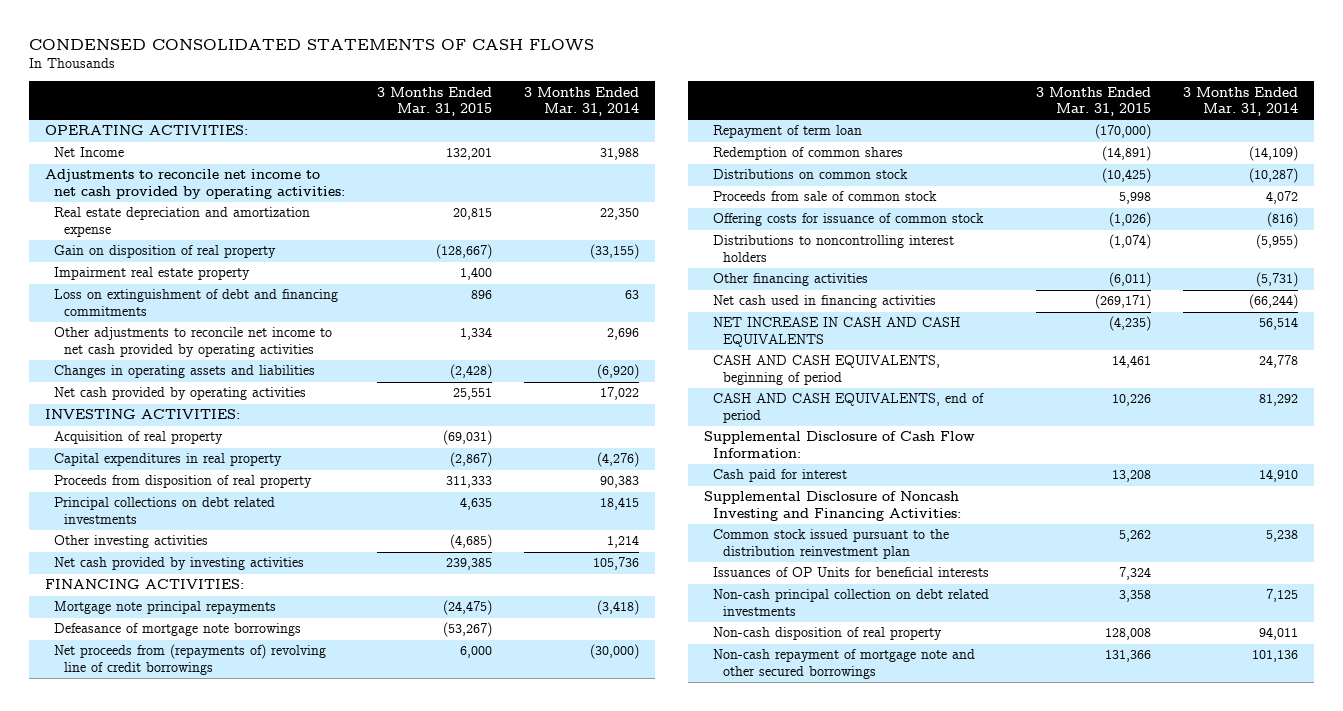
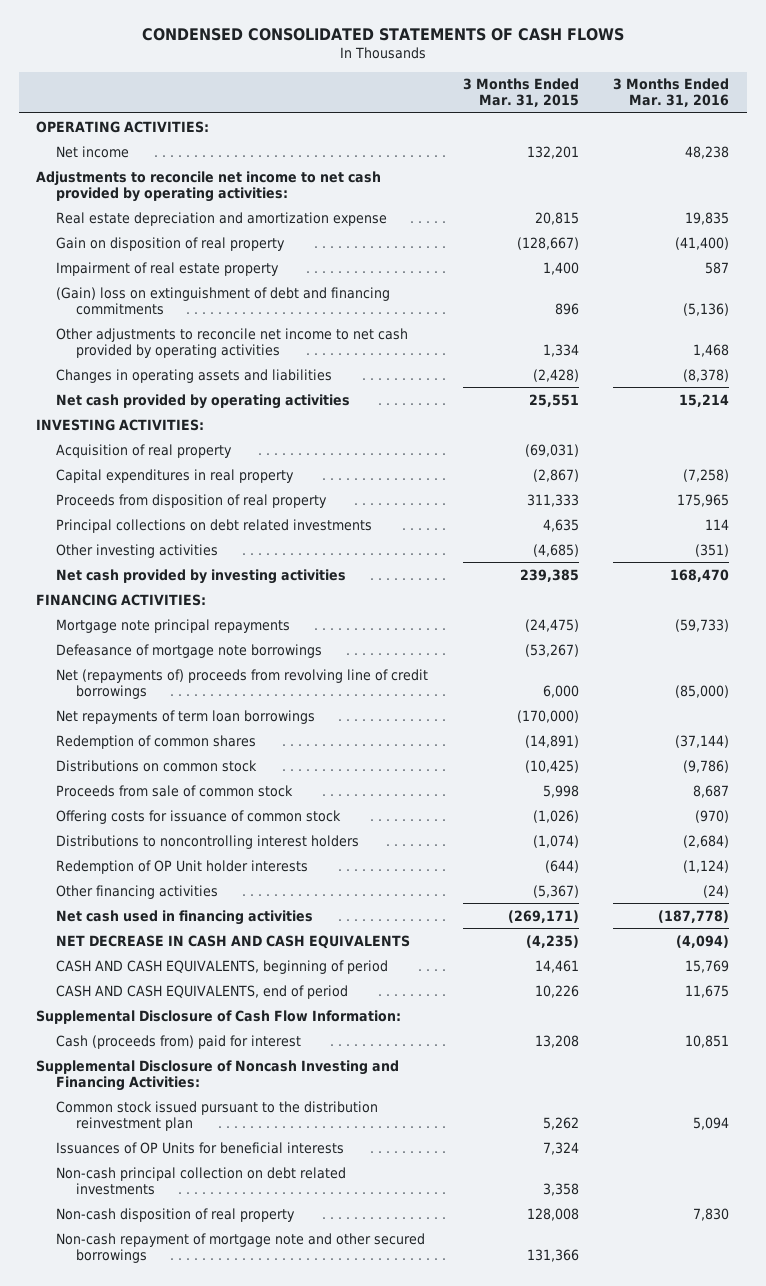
- | 3 Months Ended Mar. 31, 2015 | 3 Months Ended Mar. 31, 2014
+ | 3 Months Ended Mar. 31, 2015 | 3 Months Ended Mar. 31, 2016
- Net Income | 132,201 | 31,988
+ Net income | 132,201 | 48,238
- Impairment real estate property | 1,400 |
- Loss on extinguishment of debt and financing commitments | 896 | 63
+ Impairment of real estate property | 1,400 | 587
+ (Gain) loss on extinguishment of debt and financing commitments | 896 | (5,136)
- Net proceeds from (repayments of) revolving line of credit borrowings | 6,000 | (30,000)
- Repayment of term loan | (170,000) |
+ Net (repayments of) proceeds from revolving line of credit borrowings | 6,000 | (85,000)
+ Net repayments of term loan borrowings | (170,000) |
- Other financing activities | (6,011) | (5,731)
+ Redemption of OP Unit holder interests | (644) | (1,124)
+ Other financing activities | (5,367) | (24)
- NET INCREASE IN CASH AND CASH EQUIVALENTS | (4,235) | 56,514
+ NET DECREASE IN CASH AND CASH EQUIVALENTS | (4,235) | (4,094)
- Cash paid for interest | 13,208 | 14,910
+ Cash (proceeds from) paid for interest | 13,208 | 10,851

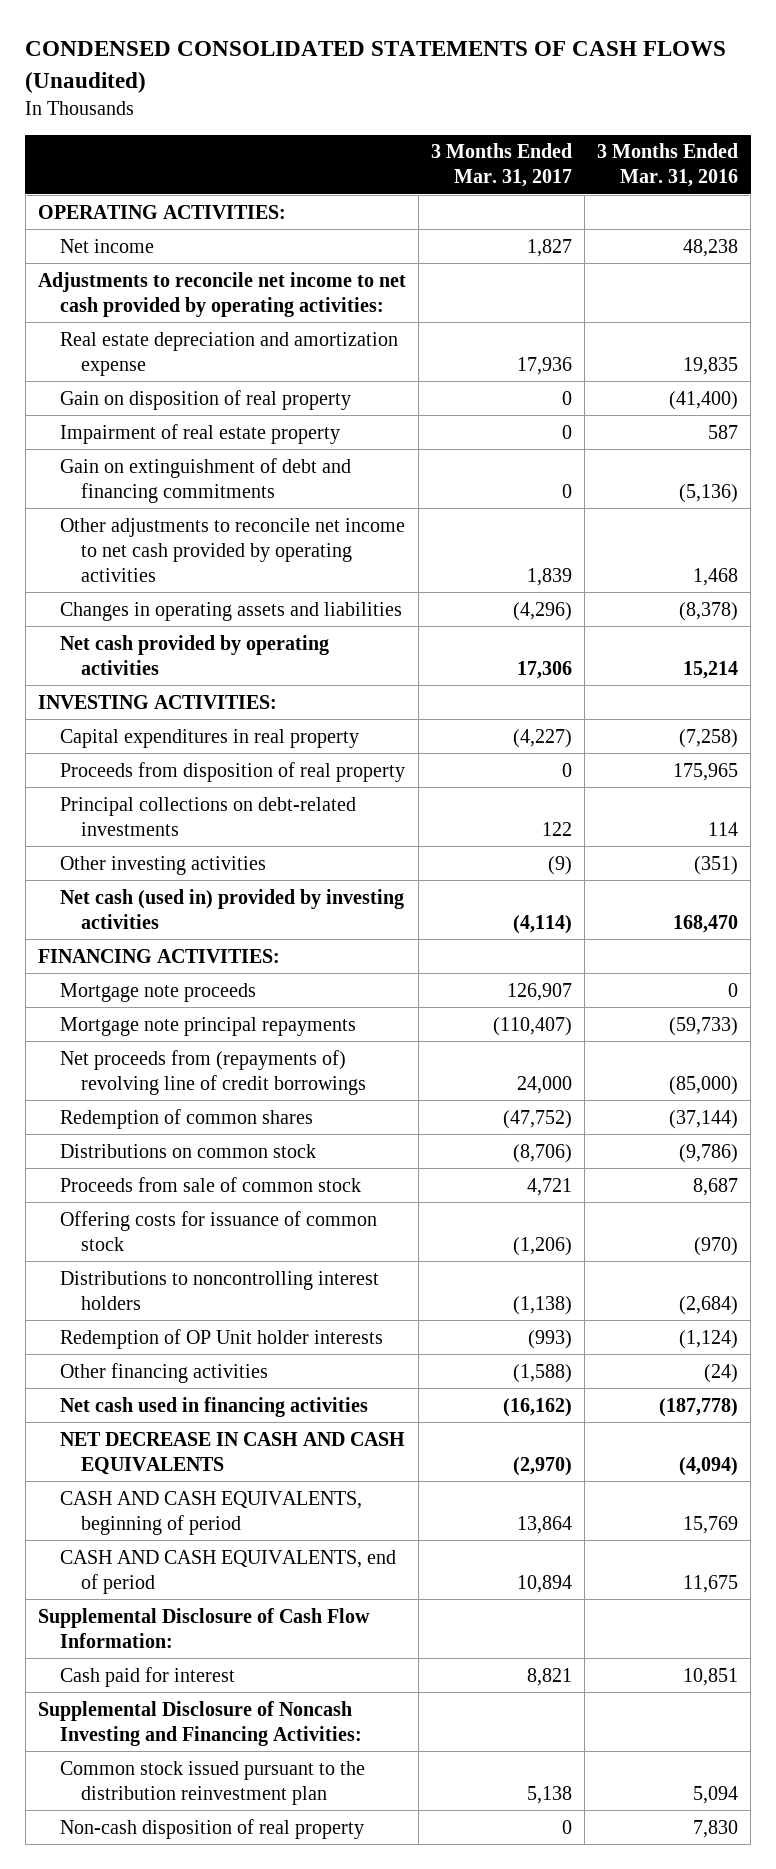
- CONDENSED CONSOLIDATED STATEMENTS OF CASH FLOWS
+ CONDENSED CONSOLIDATED STATEMENTS OF CASH FLOWS (Unaudited)
- | 3 Months Ended Mar. 31, 2015 | 3 Months Ended Mar. 31, 2016
+ | 3 Months Ended Mar. 31, 2017 | 3 Months Ended Mar. 31, 2016
- (Gain) loss on extinguishment of debt and financing commitments | 896 | (5,136)
+ Gain on extinguishment of debt and financing commitments | 0 | (5,136)
- Acquisition of real property | (69,031) |
- Principal collections on debt related investments | 4,635 | 114
+ Principal collections on debt-related investments | 122 | 114
- Net cash provided by investing activities | 239,385 | 168,470
+ Net cash (used in) provided by investing activities | (4,114) | 168,470
+ Mortgage note proceeds | 126,907 | 0
- Defeasance of mortgage note borrowings | (53,267) |
- Net (repayments of) proceeds from revolving line of credit borrowings | 6,000 | (85,000)
- Net repayments of term loan borrowings | (170,000) |
+ Net proceeds from (repayments of) revolving line of credit borrowings | 24,000 | (85,000)
- Cash (proceeds from) paid for interest | 13,208 | 10,851
+ Cash paid for interest | 8,821 | 10,851
- Issuances of OP Units for beneficial interests | 7,324 |
- Non-cash principal collection on debt related investments | 3,358 |
- Non-cash repayment of mortgage note and other secured borrowings | 131,366 |

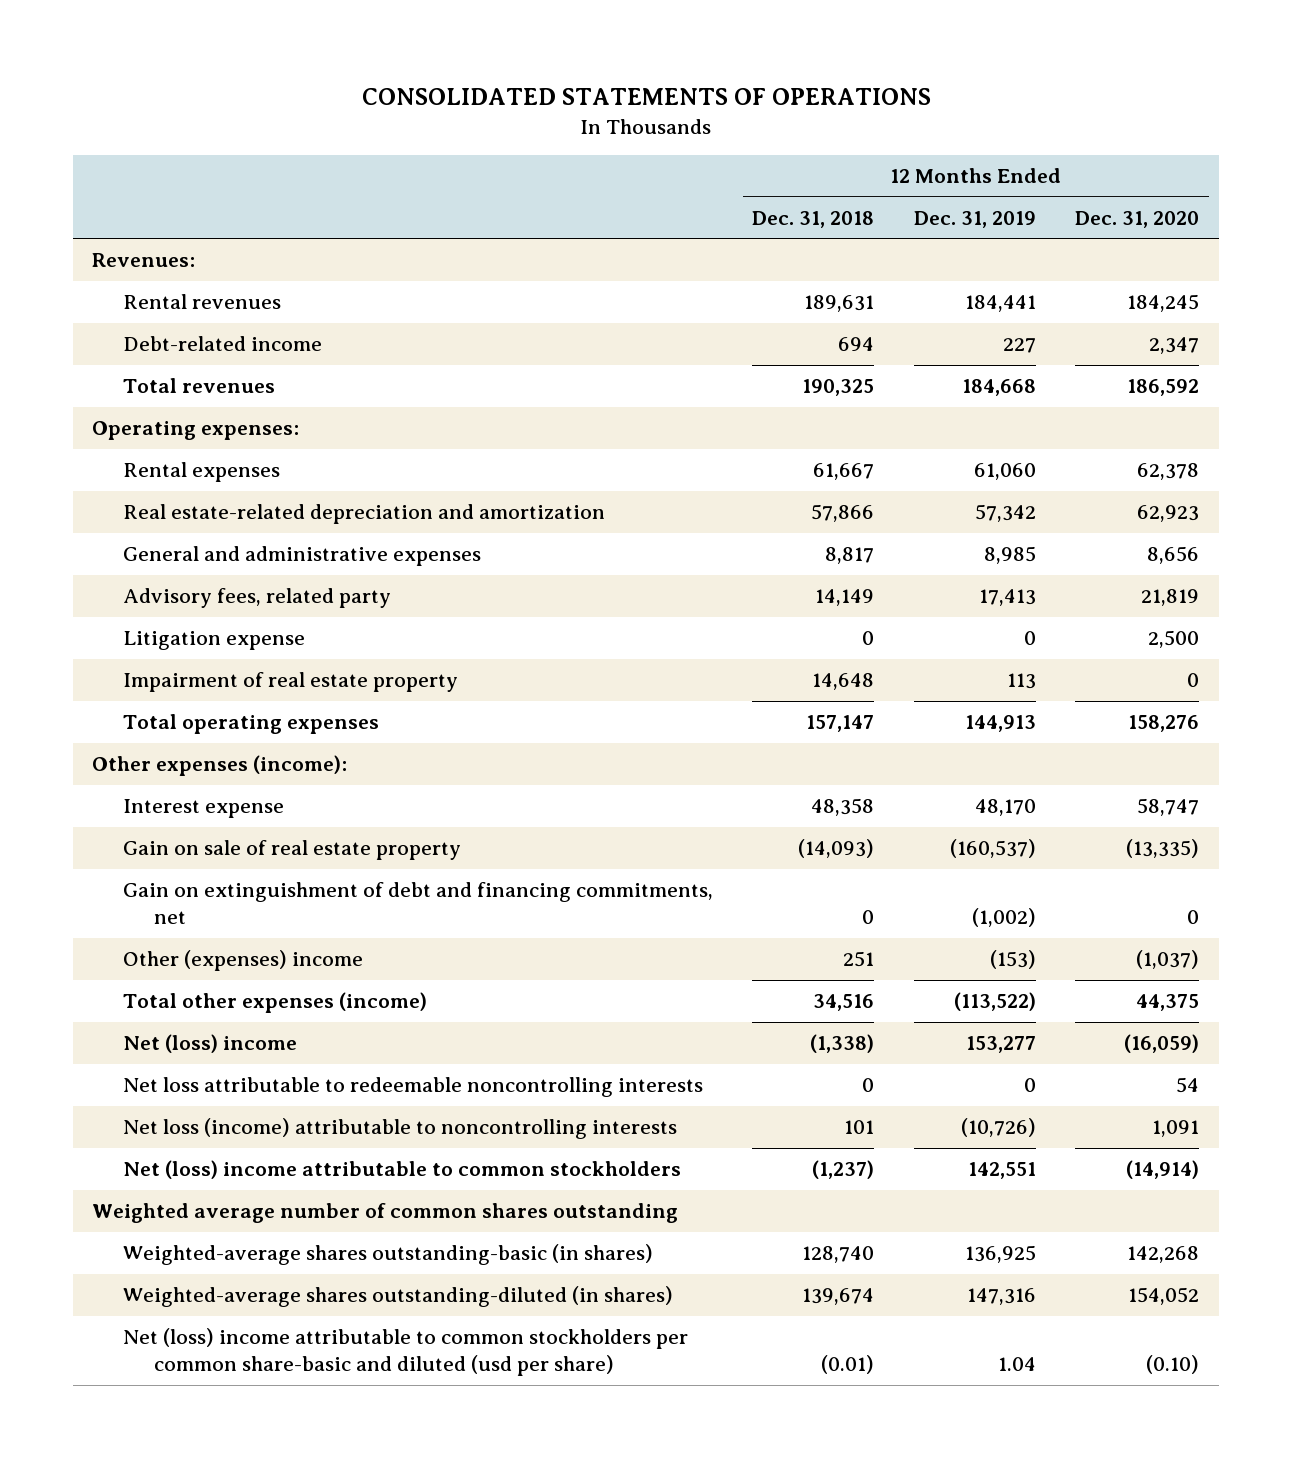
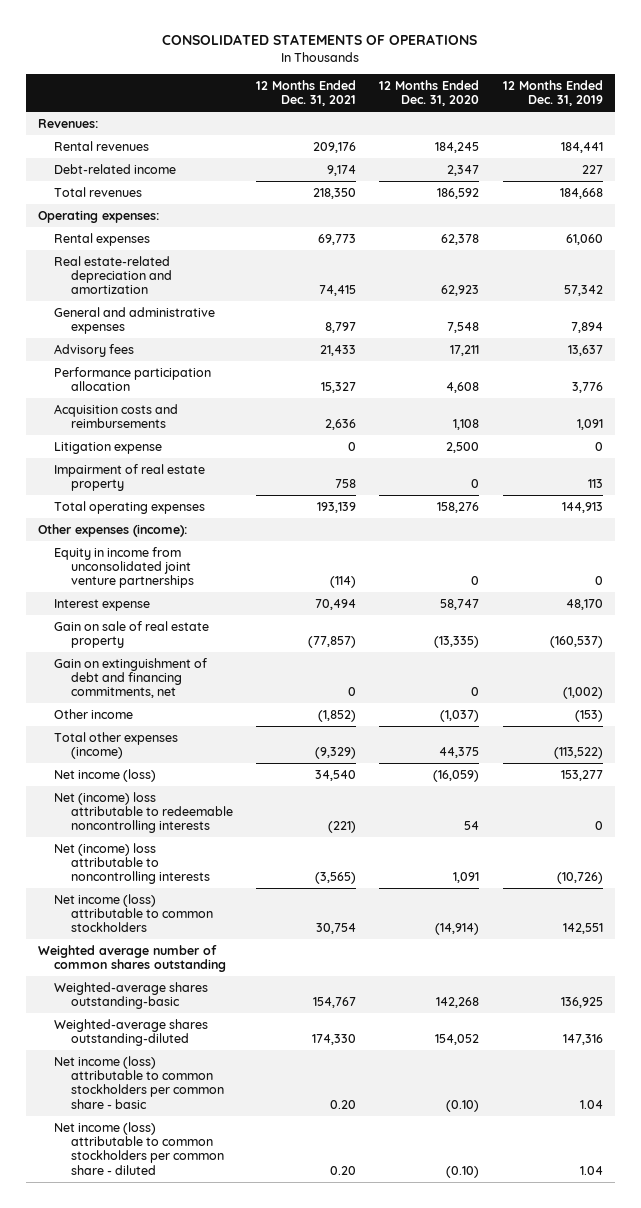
- | 12 Months Ended Dec. 31, 2018 | 12 Months Ended Dec. 31, 2019 | 12 Months Ended Dec. 31, 2020
+ | 12 Months Ended Dec. 31, 2021 | 12 Months Ended Dec. 31, 2020 | 12 Months Ended Dec. 31, 2019
- General and administrative expenses | 8,817 | 8,985 | 8,656
- Advisory fees, related party | 14,149 | 17,413 | 21,819
+ General and administrative expenses | 8,797 | 7,548 | 7,894
+ Advisory fees | 21,433 | 17,211 | 13,637
+ Performance participation allocation | 15,327 | 4,608 | 3,776
+ Acquisition costs and reimbursements | 2,636 | 1,108 | 1,091
+ Equity in income from unconsolidated joint venture partnerships | (114) | 0 | 0
- Other (expenses) income | 251 | (153) | (1,037)
+ Other income | (1,852) | (1,037) | (153)
- Net (loss) income | (1,338) | 153,277 | (16,059)
- Net loss attributable to redeemable noncontrolling interests | 0 | 0 | 54
- Net loss (income) attributable to noncontrolling interests | 101 | (10,726) | 1,091
- Net (loss) income attributable to common stockholders | (1,237) | 142,551 | (14,914)
+ Net income (loss) | 34,540 | (16,059) | 153,277
+ Net (income) loss attributable to redeemable noncontrolling interests | (221) | 54 | 0
+ Net (income) loss attributable to noncontrolling interests | (3,565) | 1,091 | (10,726)
+ Net income (loss) attributable to common stockholders | 30,754 | (14,914) | 142,551
- Weighted-average shares outstanding-basic (in shares) | 128,740 | 136,925 | 142,268
- Weighted-average shares outstanding-diluted (in shares) | 139,674 | 147,316 | 154,052
- Net (loss) income attributable to common stockholders per common share-basic and diluted (usd per share) | (0.01) | 1.04 | (0.10)
+ Weighted-average shares outstanding-basic | 154,767 | 142,268 | 136,925
+ Weighted-average shares outstanding-diluted | 174,330 | 154,052 | 147,316
+ Net income (loss) attributable to common stockholders per common share - basic | 0.20 | (0.10) | 1.04
+ Net income (loss) attributable to common stockholders per common share - diluted | 0.20 | (0.10) | 1.04

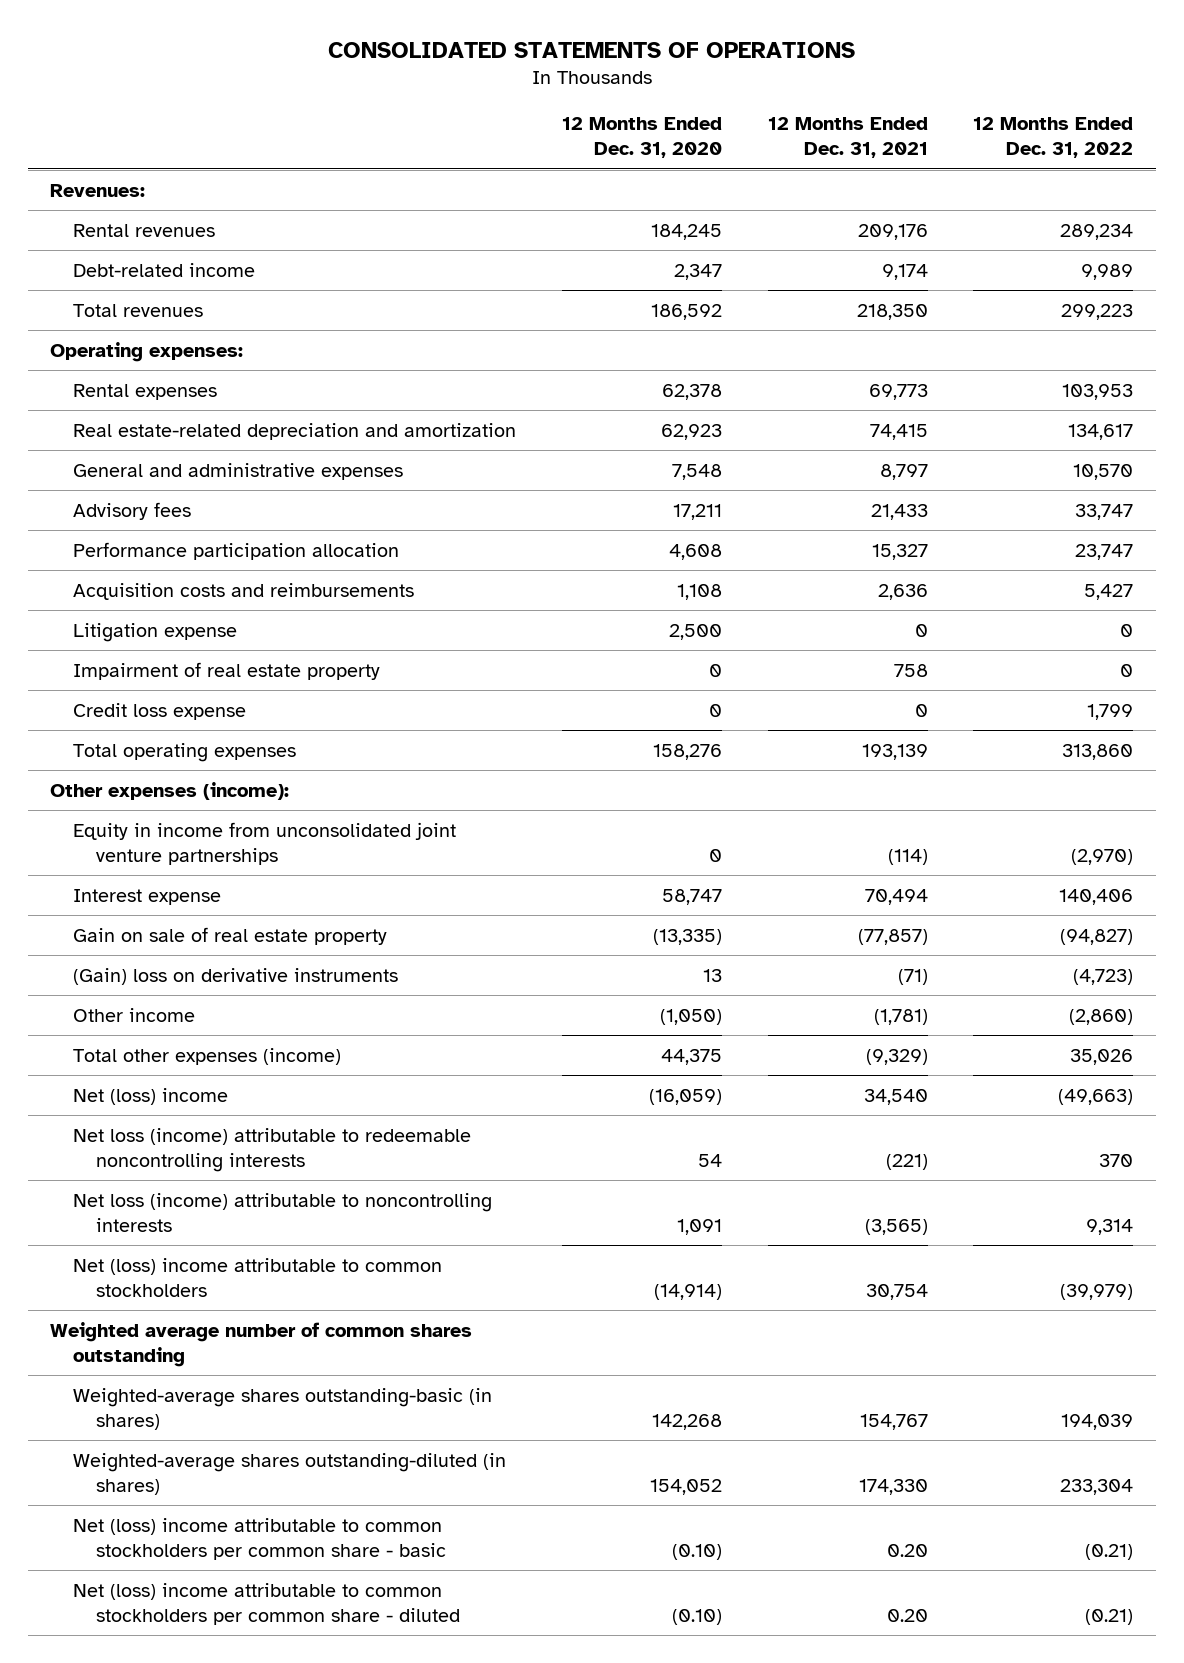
- | 12 Months Ended Dec. 31, 2021 | 12 Months Ended Dec. 31, 2020 | 12 Months Ended Dec. 31, 2019
+ | 12 Months Ended Dec. 31, 2020 | 12 Months Ended Dec. 31, 2021 | 12 Months Ended Dec. 31, 2022
+ Credit loss expense | 0 | 0 | 1,799
- Gain on extinguishment of debt and financing commitments, net | 0 | 0 | (1,002)
- Other income | (1,852) | (1,037) | (153)
+ (Gain) loss on derivative instruments | 13 | (71) | (4,723)
+ Other income | (1,050) | (1,781) | (2,860)
- Net income (loss) | 34,540 | (16,059) | 153,277
- Net (income) loss attributable to redeemable noncontrolling interests | (221) | 54 | 0
- Net (income) loss attributable to noncontrolling interests | (3,565) | 1,091 | (10,726)
- Net income (loss) attributable to common stockholders | 30,754 | (14,914) | 142,551
+ Net (loss) income | (16,059) | 34,540 | (49,663)
+ Net loss (income) attributable to redeemable noncontrolling interests | 54 | (221) | 370
+ Net loss (income) attributable to noncontrolling interests | 1,091 | (3,565) | 9,314
+ Net (loss) income attributable to common stockholders | (14,914) | 30,754 | (39,979)
- Weighted-average shares outstanding-basic | 154,767 | 142,268 | 136,925
- Weighted-average shares outstanding-diluted | 174,330 | 154,052 | 147,316
- Net income (loss) attributable to common stockholders per common share - basic | 0.20 | (0.10) | 1.04
- Net income (loss) attributable to common stockholders per common share - diluted | 0.20 | (0.10) | 1.04
+ Weighted-average shares outstanding-basic (in shares) | 142,268 | 154,767 | 194,039
+ Weighted-average shares outstanding-diluted (in shares) | 154,052 | 174,330 | 233,304
+ Net (loss) income attributable to common stockholders per common share - basic | (0.10) | 0.20 | (0.21)
+ Net (loss) income attributable to common stockholders per common share - diluted | (0.10) | 0.20 | (0.21)

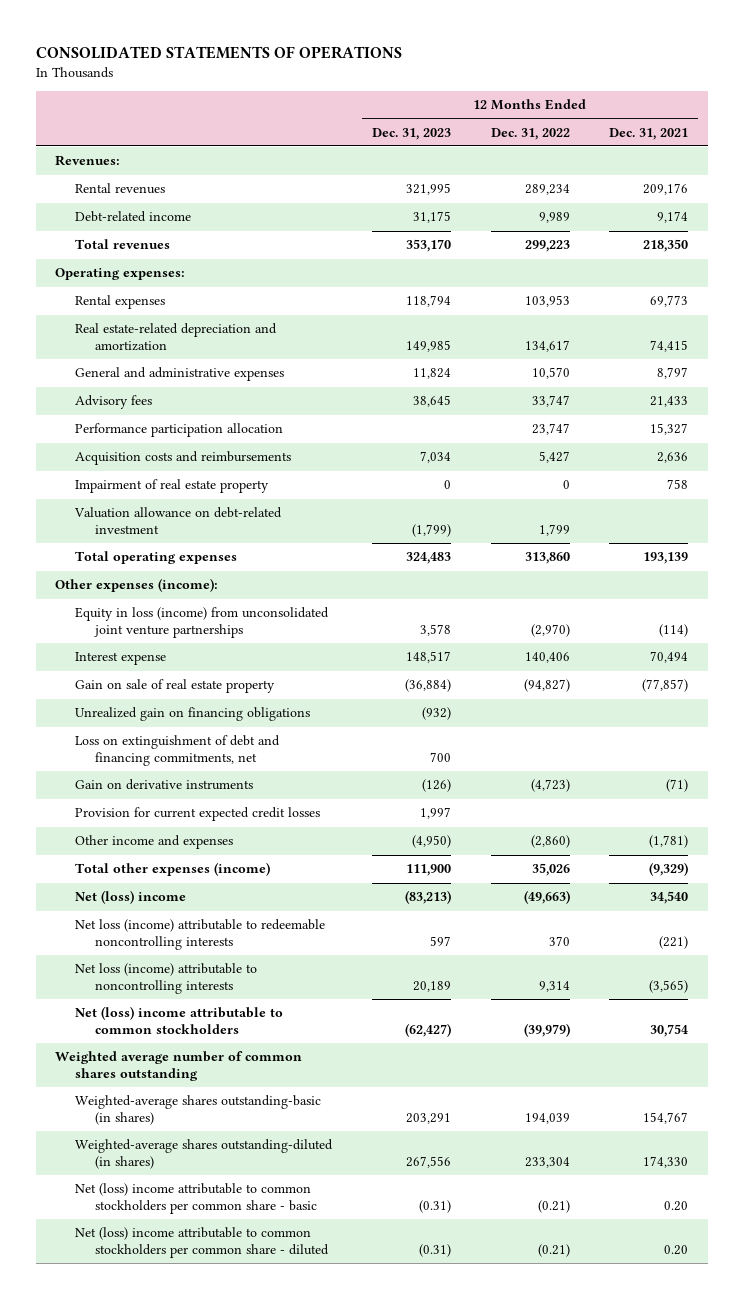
- | 12 Months Ended Dec. 31, 2020 | 12 Months Ended Dec. 31, 2021 | 12 Months Ended Dec. 31, 2022
+ | 12 Months Ended Dec. 31, 2023 | 12 Months Ended Dec. 31, 2022 | 12 Months Ended Dec. 31, 2021
- Litigation expense | 2,500 | 0 | 0
- Credit loss expense | 0 | 0 | 1,799
+ Valuation allowance on debt-related investment | (1,799) | 1,799 |
- Equity in income from unconsolidated joint venture partnerships | 0 | (114) | (2,970)
+ Equity in loss (income) from unconsolidated joint venture partnerships | 3,578 | (2,970) | (114)
- (Gain) loss on derivative instruments | 13 | (71) | (4,723)
- Other income | (1,050) | (1,781) | (2,860)
+ Unrealized gain on financing obligations | (932) | |
+ Loss on extinguishment of debt and financing commitments, net | 700 | |
+ Gain on derivative instruments | (126) | (4,723) | (71)
+ Provision for current expected credit losses | 1,997 | |
+ Other income and expenses | (4,950) | (2,860) | (1,781)

